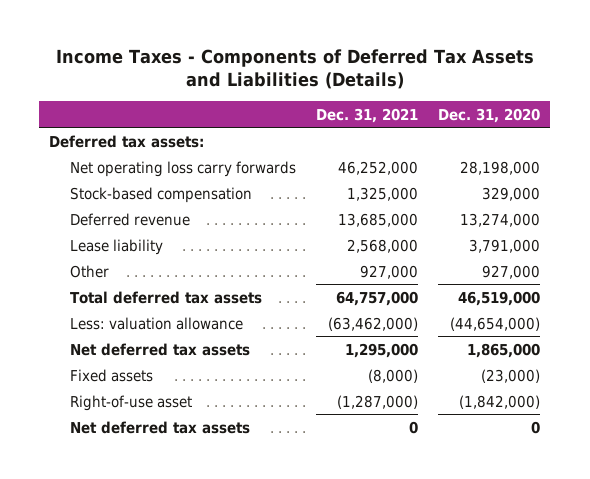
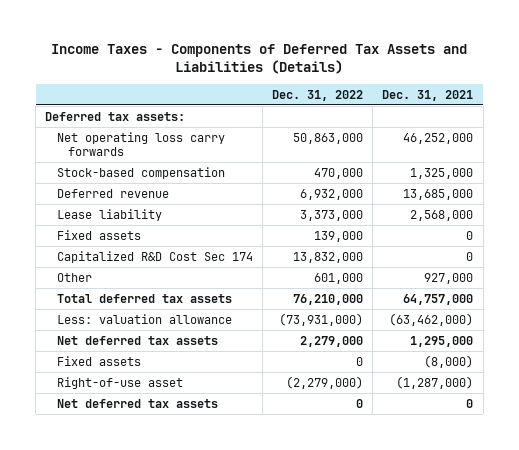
- | Dec. 31, 2021 | Dec. 31, 2020
+ | Dec. 31, 2022 | Dec. 31, 2021
+ Fixed assets | 139,000 | 0
+ Capitalized R&D Cost Sec 174 | 13,832,000 | 0

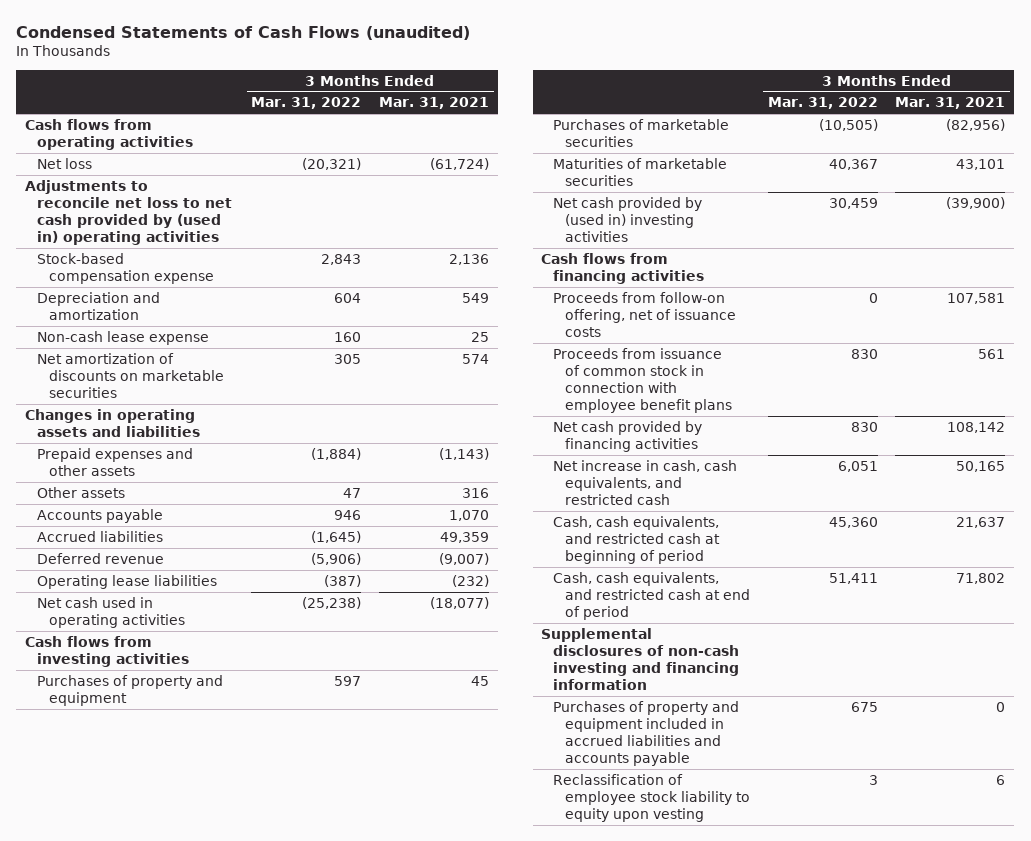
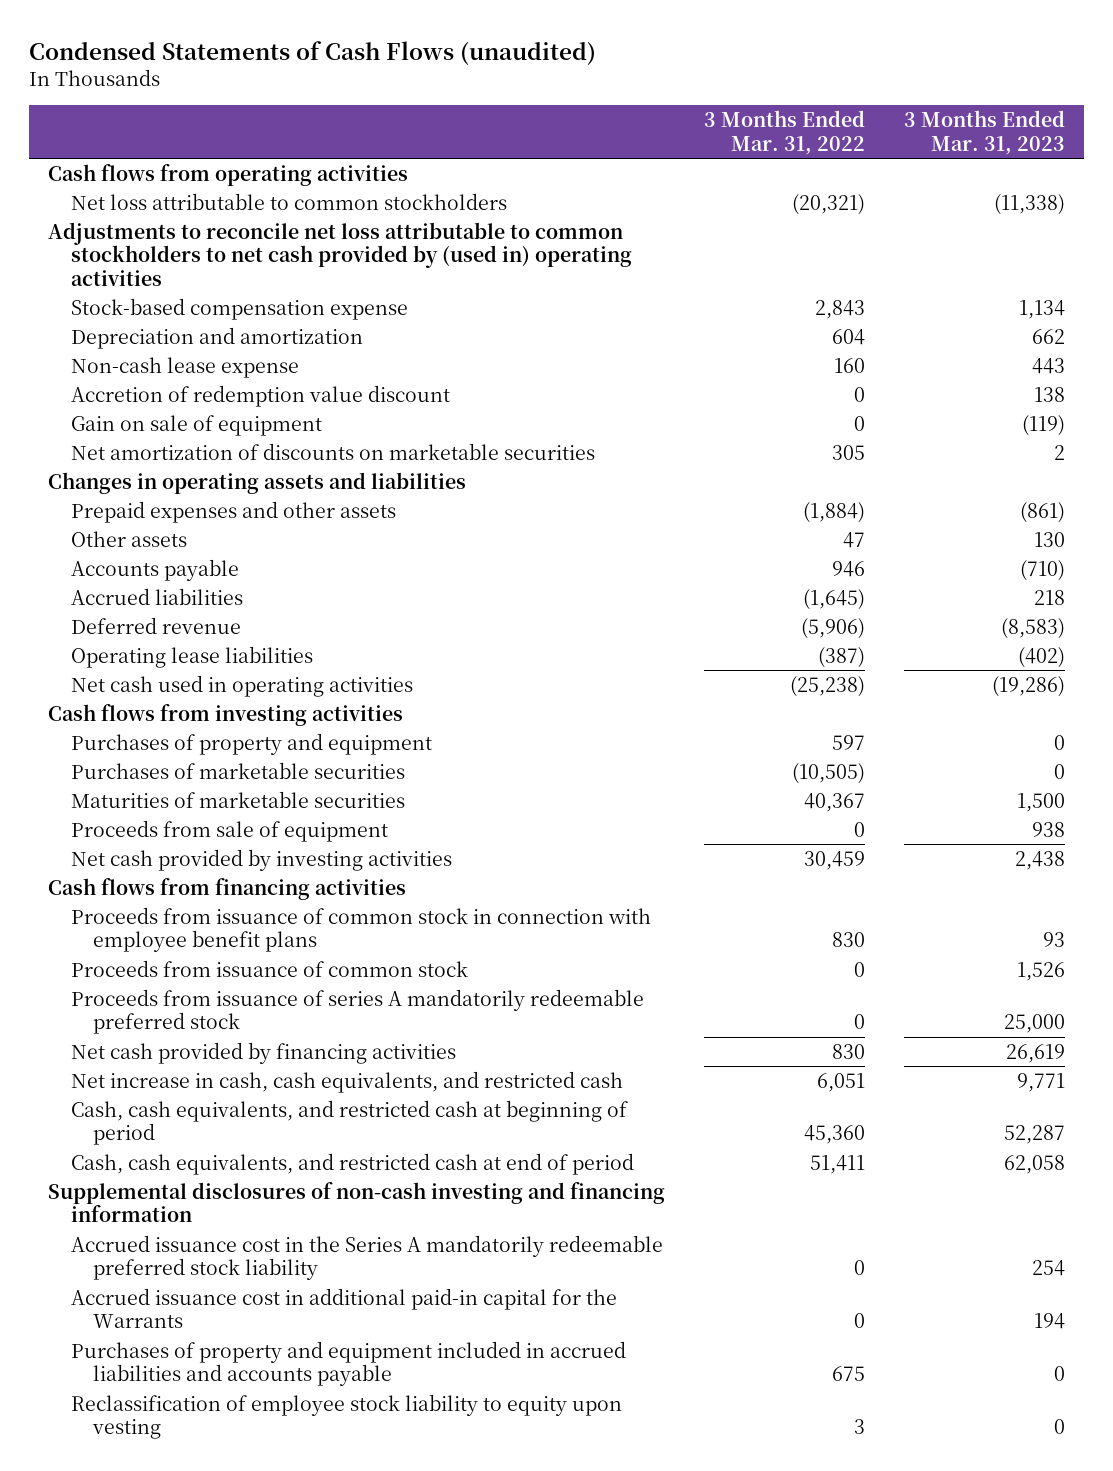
- | 3 Months Ended Mar. 31, 2022 | 3 Months Ended Mar. 31, 2021
+ | 3 Months Ended Mar. 31, 2022 | 3 Months Ended Mar. 31, 2023
- Net loss | (20,321) | (61,724)
- Adjustments to reconcile net loss to net cash provided by (used in) operating activities
+ Net loss attributable to common stockholders | (20,321) | (11,338)
+ Adjustments to reconcile net loss attributable to common stockholders to net cash provided by (used in) operating activities
+ Accretion of redemption value discount | 0 | 138
+ Gain on sale of equipment | 0 | (119)
- Net cash provided by (used in) investing activities | 30,459 | (39,900)
+ Proceeds from sale of equipment | 0 | 938
+ Net cash provided by investing activities | 30,459 | 2,438
- Proceeds from follow-on offering, net of issuance costs | 0 | 107,581
+ Proceeds from issuance of common stock | 0 | 1,526
+ Proceeds from issuance of series A mandatorily redeemable preferred stock | 0 | 25,000
+ Accrued issuance cost in the Series A mandatorily redeemable preferred stock liability | 0 | 254
+ Accrued issuance cost in additional paid-in capital for the Warrants | 0 | 194

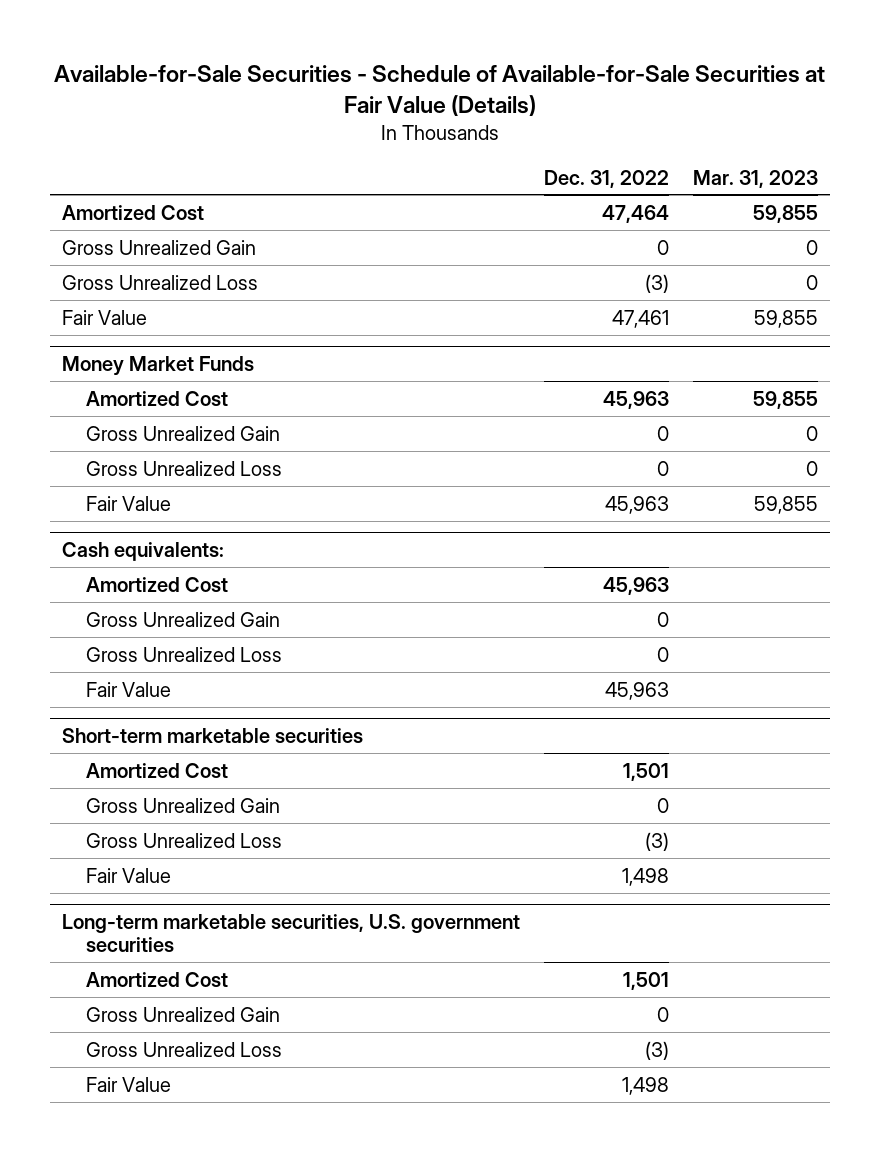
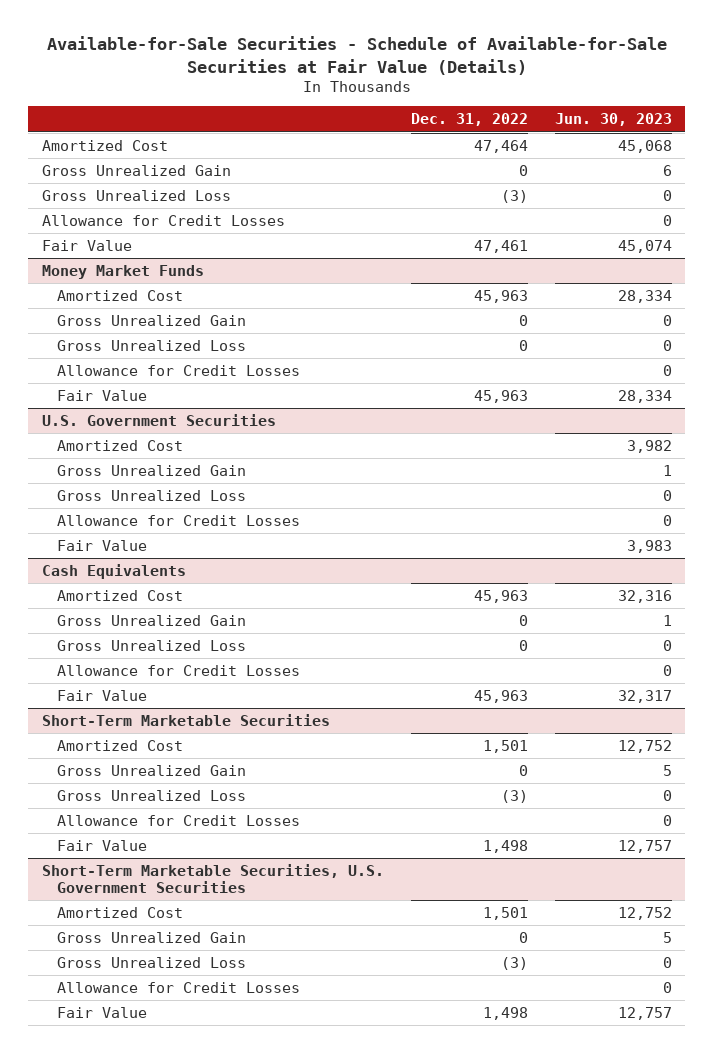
- | Dec. 31, 2022 | Mar. 31, 2023
+ | Dec. 31, 2022 | Jun. 30, 2023
+ Allowance for Credit Losses | | 0
@ Money Market Funds
+ Allowance for Credit Losses | | 0
- Cash equivalents:
+ U.S. Government Securities
+ Amortized Cost | | 3,982
+ Gross Unrealized Gain | | 1
+ Gross Unrealized Loss | | 0
+ Allowance for Credit Losses | | 0
+ Fair Value | | 3,983
+ Cash Equivalents
+ Allowance for Credit Losses | | 0
- Short-term marketable securities
+ Short-Term Marketable Securities
+ Allowance for Credit Losses | | 0
- Long-term marketable securities, U.S. government securities
+ Short-Term Marketable Securities, U.S. Government Securities
+ Allowance for Credit Losses | | 0

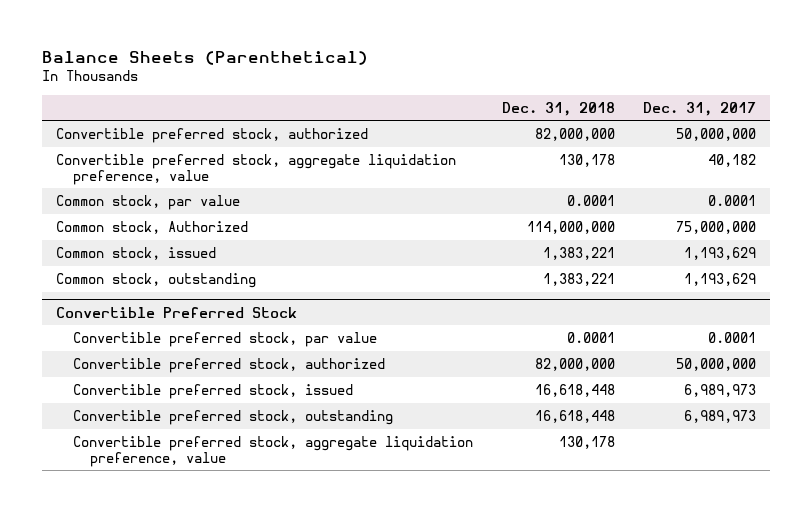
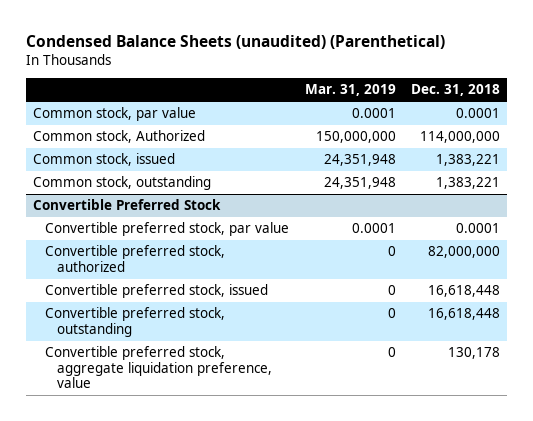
- Balance Sheets (Parenthetical)
+ Condensed Balance Sheets (unaudited) (Parenthetical)
- | Dec. 31, 2018 | Dec. 31, 2017
+ | Mar. 31, 2019 | Dec. 31, 2018
- Convertible preferred stock, authorized | 82,000,000 | 50,000,000
- Convertible preferred stock, aggregate liquidation preference, value | 130,178 | 40,182

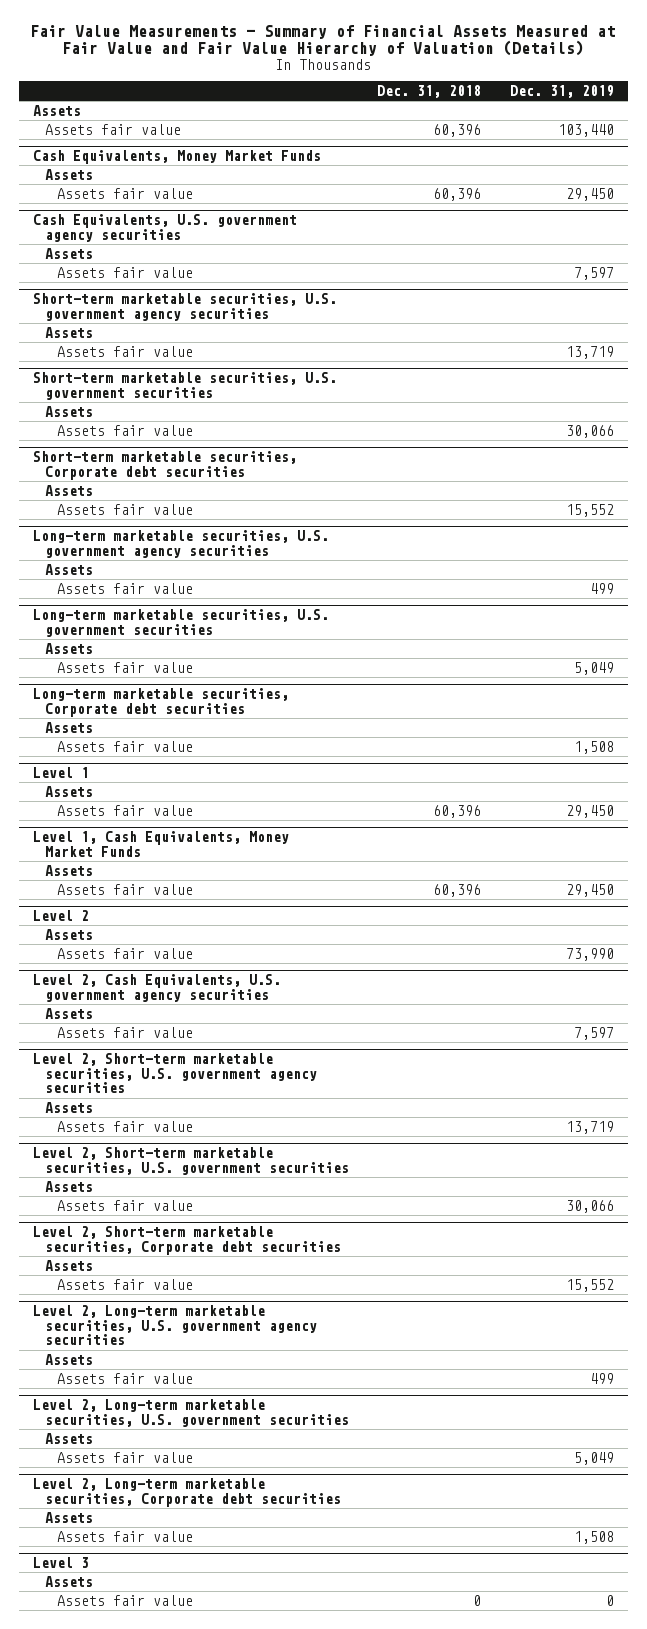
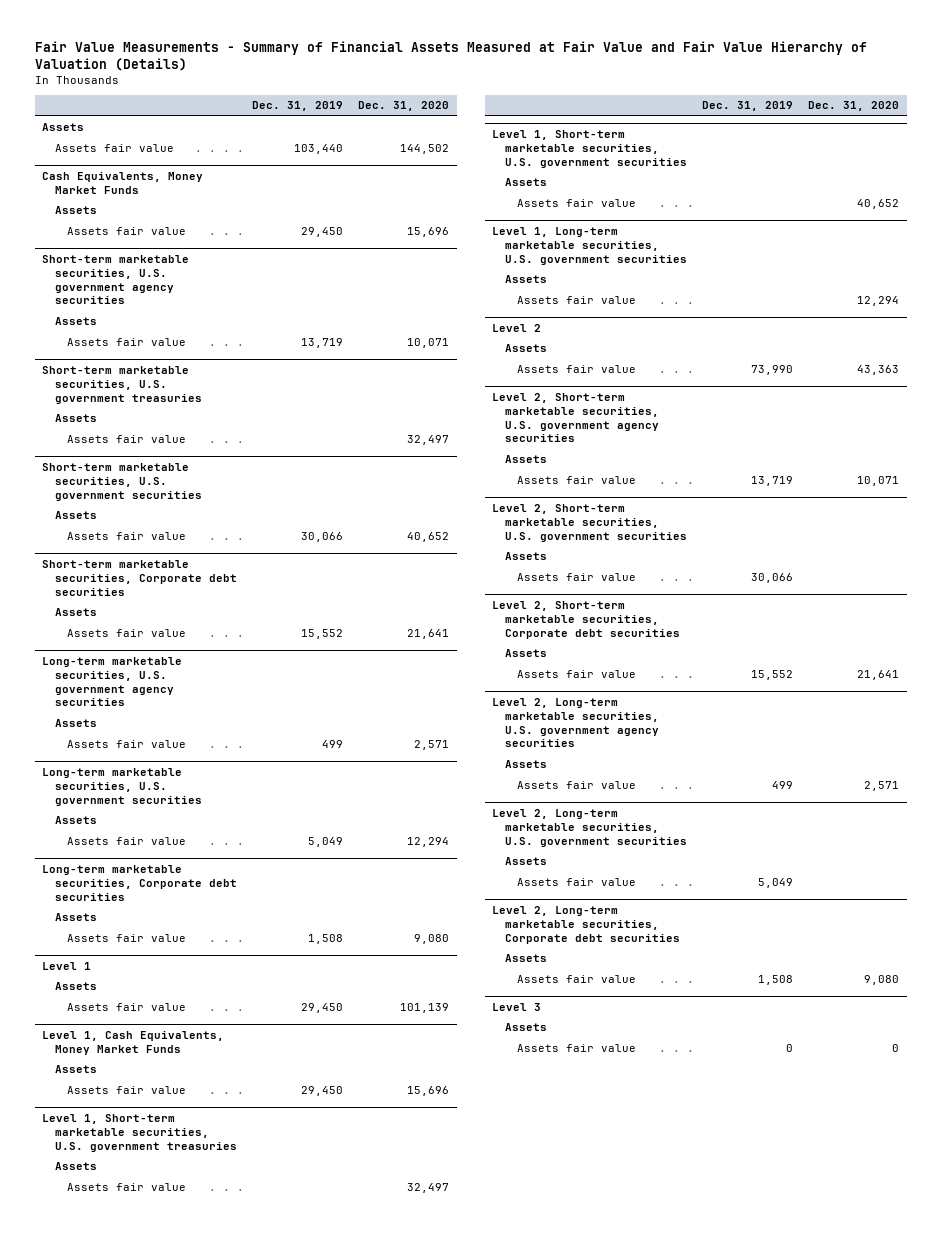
- | Dec. 31, 2018 | Dec. 31, 2019
+ | Dec. 31, 2019 | Dec. 31, 2020
- Cash Equivalents, U.S. government agency securities
- Assets
- Assets fair value | | 7,597
+ Short-term marketable securities, U.S. government treasuries
+ Assets
+ Assets fair value | | 32,497
+ Level 1, Short-term marketable securities, U.S. government treasuries
+ Assets
+ Assets fair value | | 32,497
+ Level 1, Short-term marketable securities, U.S. government securities
+ Assets
+ Assets fair value | | 40,652
+ Level 1, Long-term marketable securities, U.S. government securities
+ Assets
+ Assets fair value | | 12,294
- Level 2, Cash Equivalents, U.S. government agency securities
- Assets
- Assets fair value | | 7,597

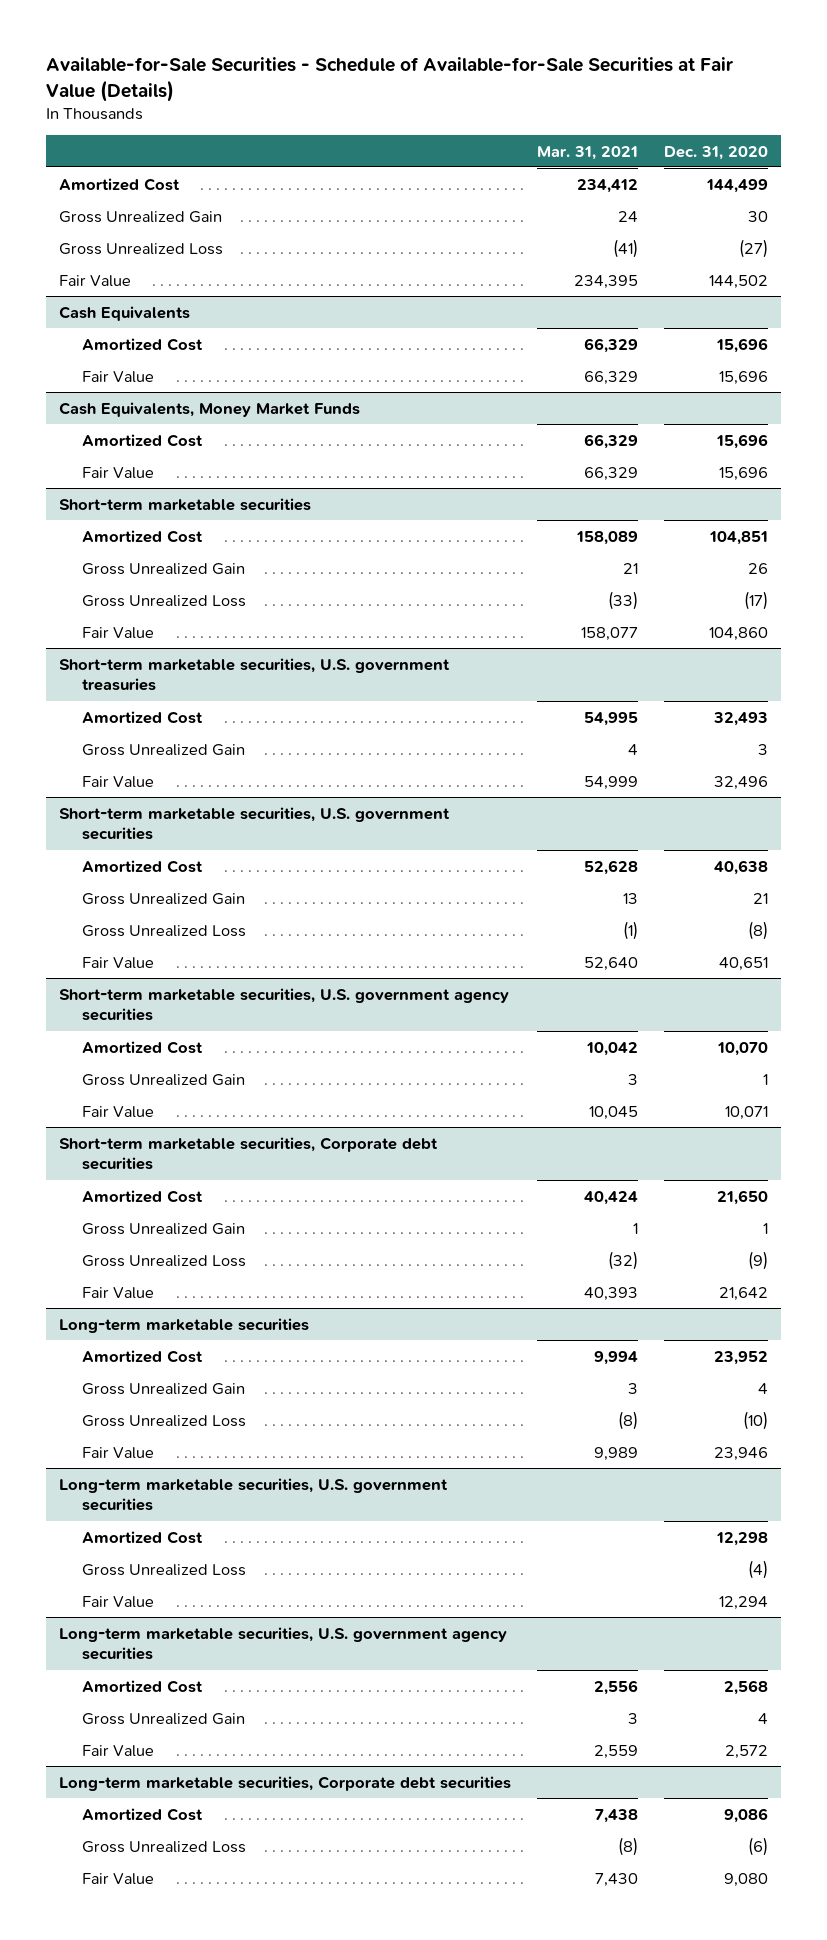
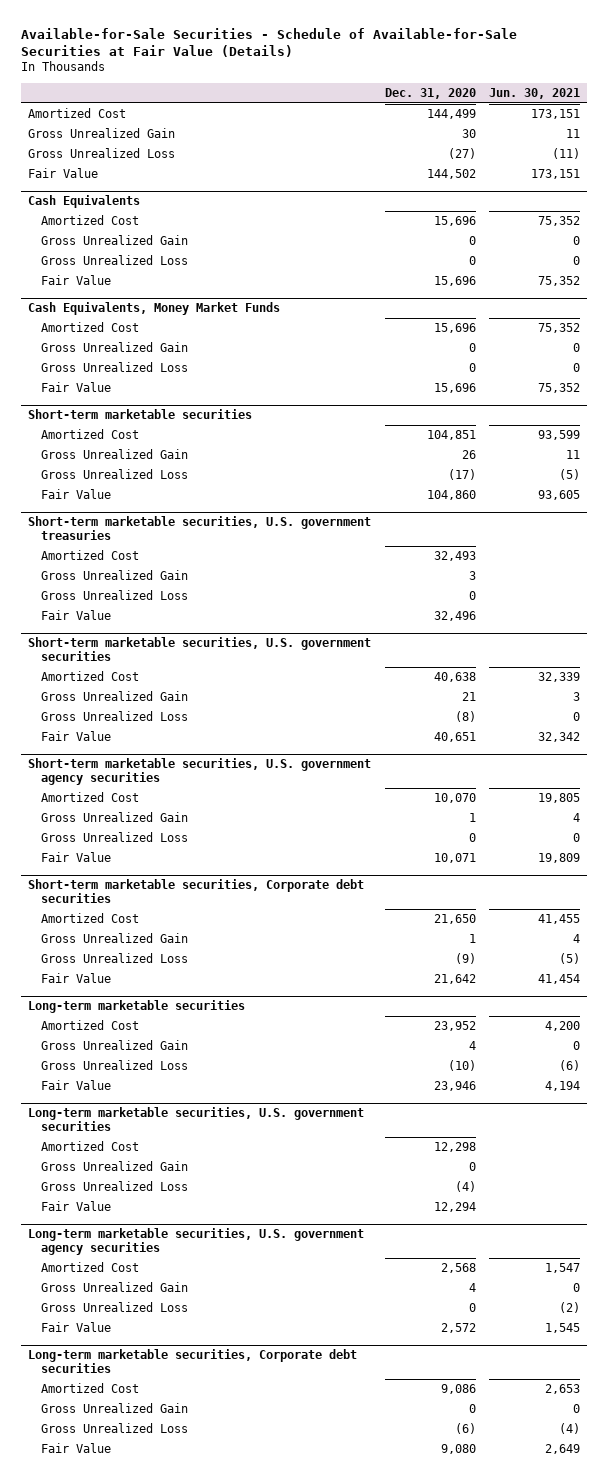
- | Mar. 31, 2021 | Dec. 31, 2020
+ | Dec. 31, 2020 | Jun. 30, 2021
@ Cash Equivalents
+ Gross Unrealized Gain | 0 | 0
+ Gross Unrealized Loss | 0 | 0
@ Cash Equivalents, Money Market Funds
+ Gross Unrealized Gain | 0 | 0
+ Gross Unrealized Loss | 0 | 0
@ Short-term marketable securities, U.S. government treasuries
+ Gross Unrealized Loss | 0 |
@ Short-term marketable securities, U.S. government agency securities
+ Gross Unrealized Loss | 0 | 0
@ Long-term marketable securities, U.S. government securities
+ Gross Unrealized Gain | 0 |
@ Long-term marketable securities, U.S. government agency securities
+ Gross Unrealized Loss | 0 | (2)
@ Long-term marketable securities, Corporate debt securities
+ Gross Unrealized Gain | 0 | 0

